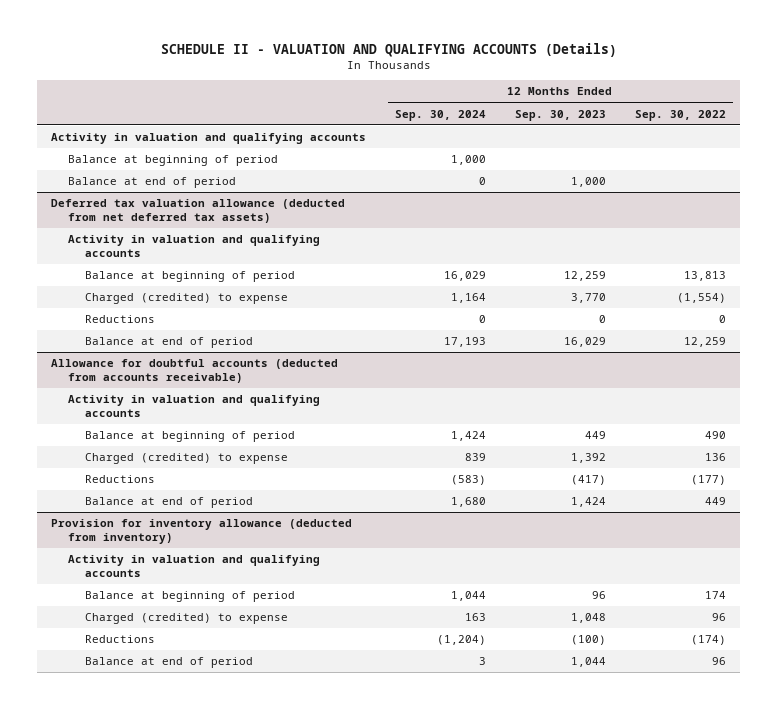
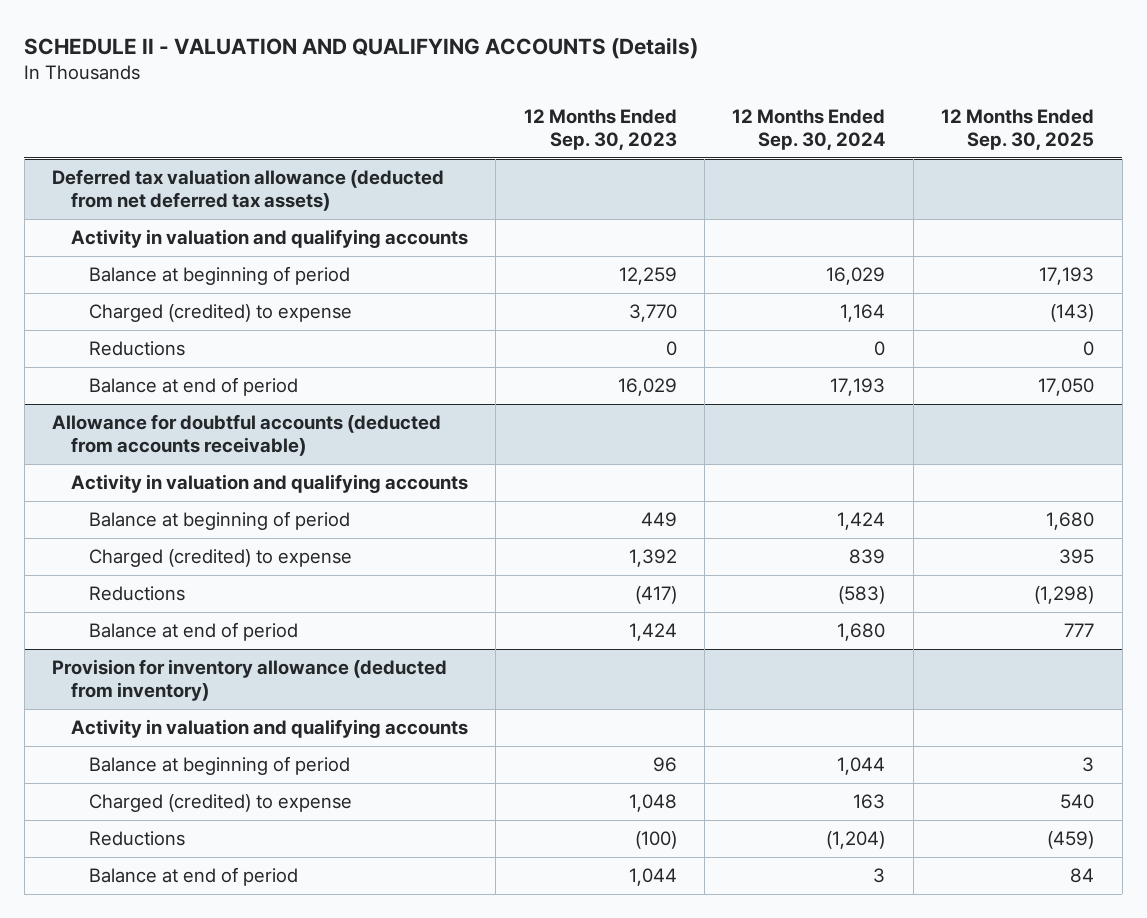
- | 12 Months Ended Sep. 30, 2024 | 12 Months Ended Sep. 30, 2023 | 12 Months Ended Sep. 30, 2022
+ | 12 Months Ended Sep. 30, 2023 | 12 Months Ended Sep. 30, 2024 | 12 Months Ended Sep. 30, 2025
- Activity in valuation and qualifying accounts
- Balance at beginning of period | 1,000 | |
- Balance at end of period | 0 | 1,000 |

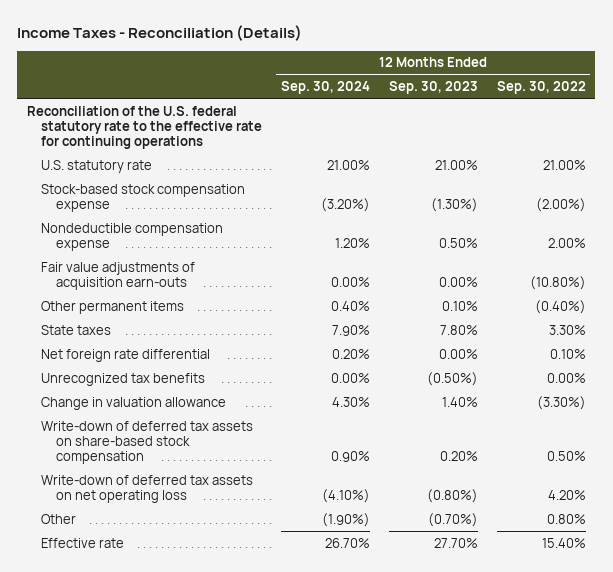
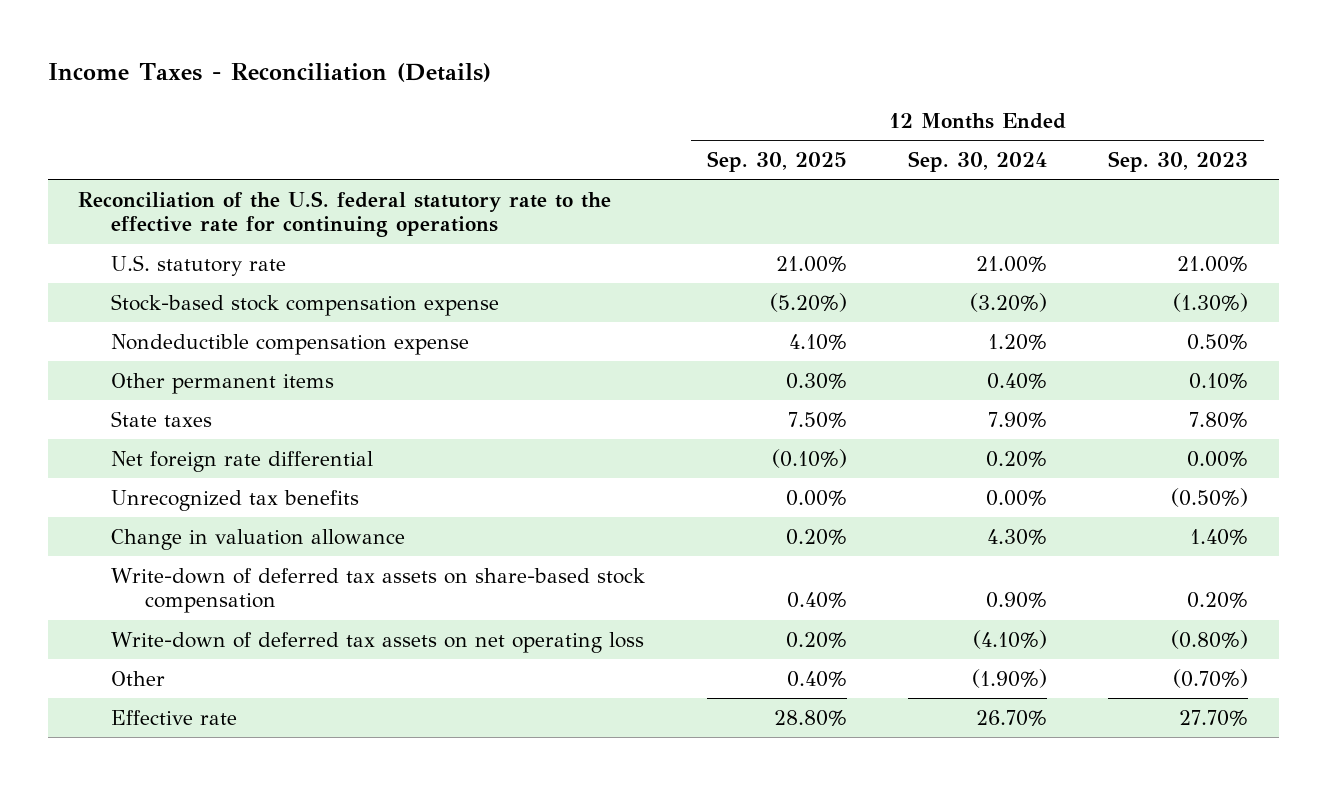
- | 12 Months Ended Sep. 30, 2024 | 12 Months Ended Sep. 30, 2023 | 12 Months Ended Sep. 30, 2022
+ | 12 Months Ended Sep. 30, 2025 | 12 Months Ended Sep. 30, 2024 | 12 Months Ended Sep. 30, 2023
- Fair value adjustments of acquisition earn-outs | 0.00% | 0.00% | (10.80%)

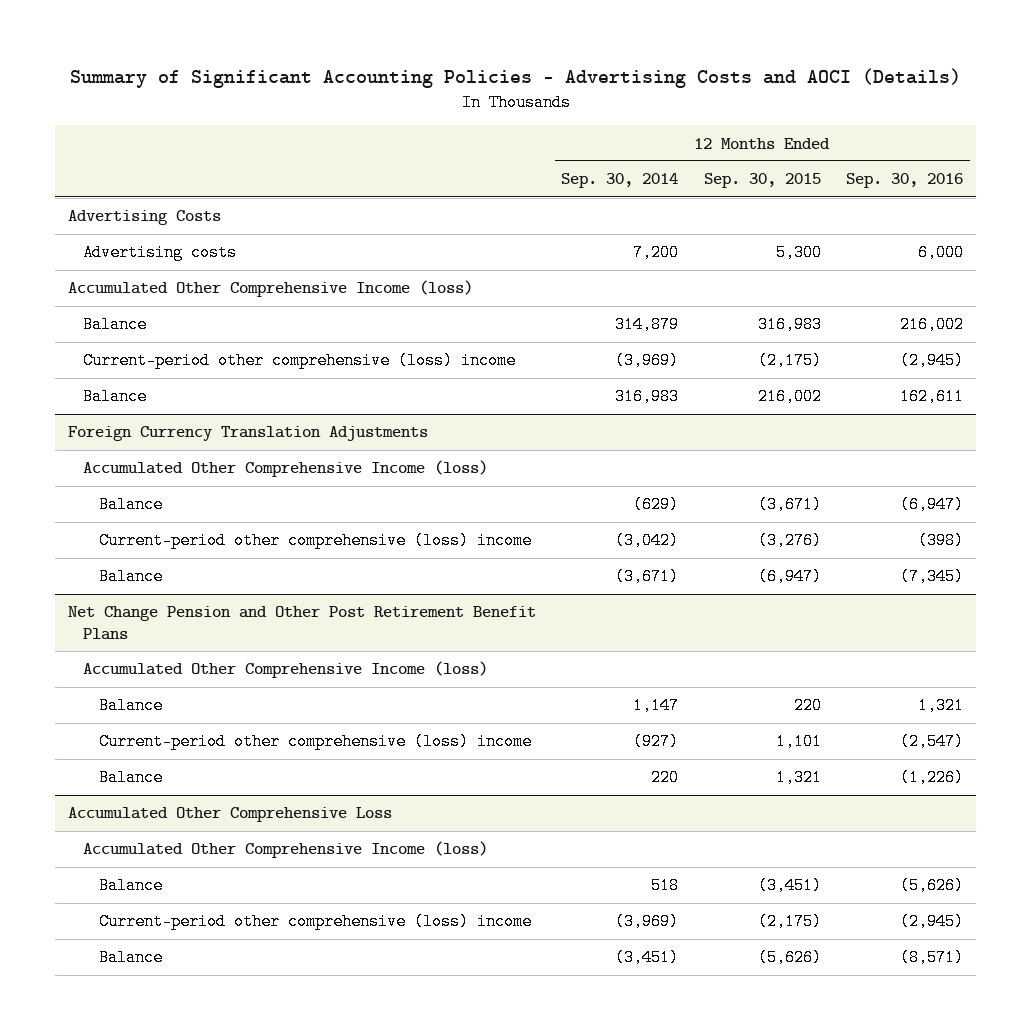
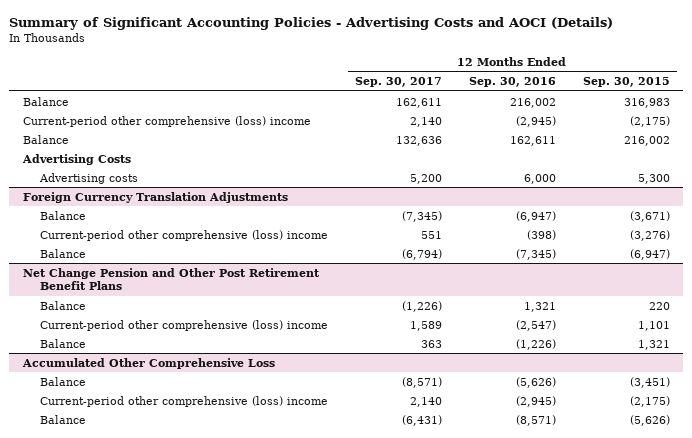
- | 12 Months Ended Sep. 30, 2014 | 12 Months Ended Sep. 30, 2015 | 12 Months Ended Sep. 30, 2016
+ | 12 Months Ended Sep. 30, 2017 | 12 Months Ended Sep. 30, 2016 | 12 Months Ended Sep. 30, 2015
- Accumulated Other Comprehensive Income (loss)
moved down: Advertising Costs
moved down: Advertising costs | 5,200 | 6,000 | 5,300
@ Foreign Currency Translation Adjustments
- Accumulated Other Comprehensive Income (loss)
@ Net Change Pension and Other Post Retirement Benefit Plans
- Accumulated Other Comprehensive Income (loss)
@ Accumulated Other Comprehensive Loss
- Accumulated Other Comprehensive Income (loss)

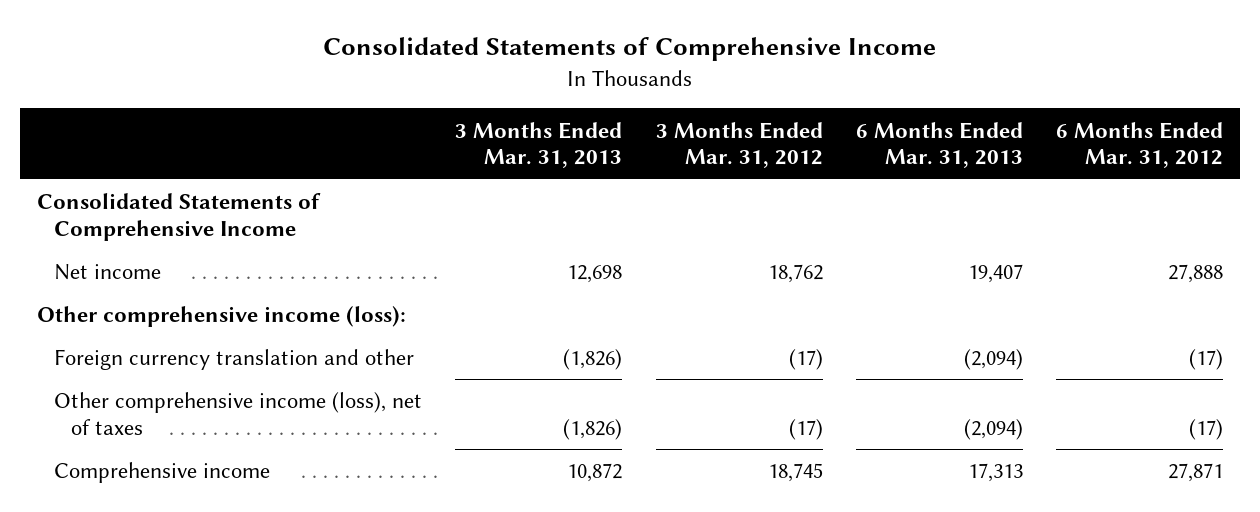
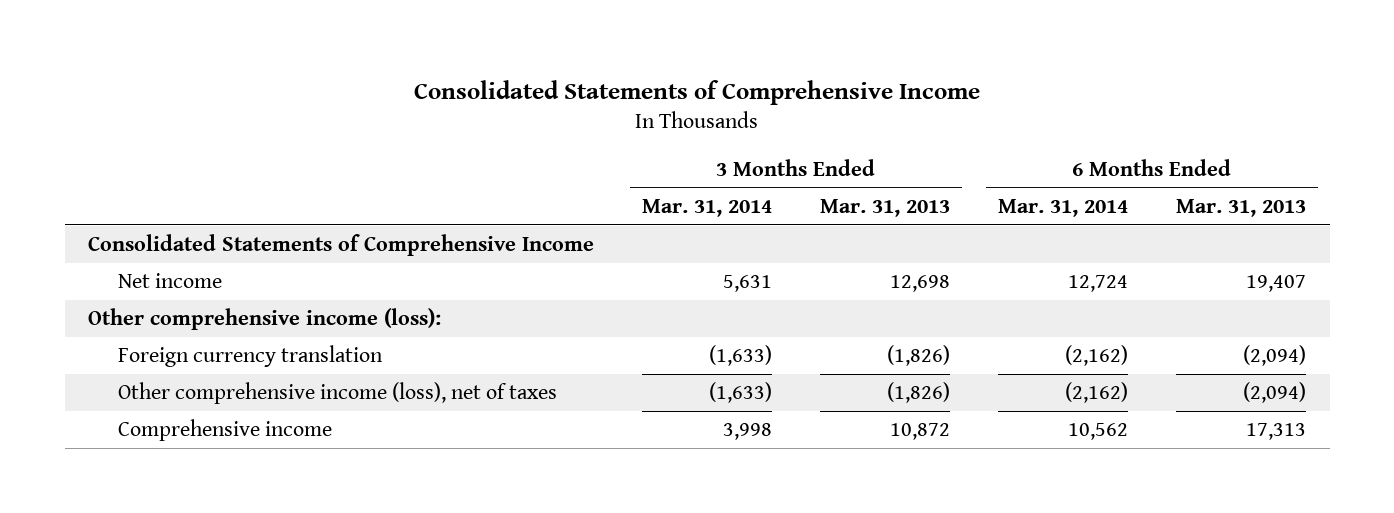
- | 3 Months Ended Mar. 31, 2013 | 3 Months Ended Mar. 31, 2012 | 6 Months Ended Mar. 31, 2013 | 6 Months Ended Mar. 31, 2012
+ | 3 Months Ended Mar. 31, 2014 | 3 Months Ended Mar. 31, 2013 | 6 Months Ended Mar. 31, 2014 | 6 Months Ended Mar. 31, 2013
- Foreign currency translation and other | (1,826) | (17) | (2,094) | (17)
+ Foreign currency translation | (1,633) | (1,826) | (2,162) | (2,094)

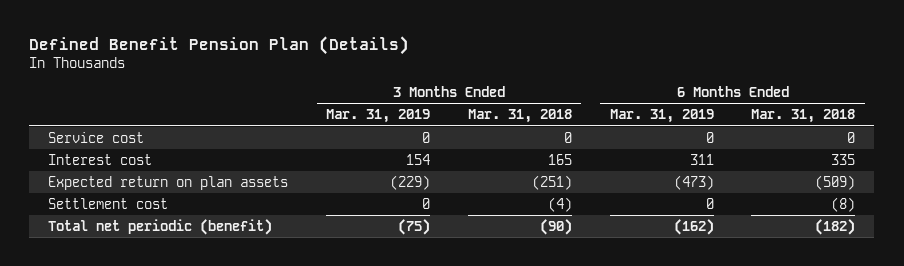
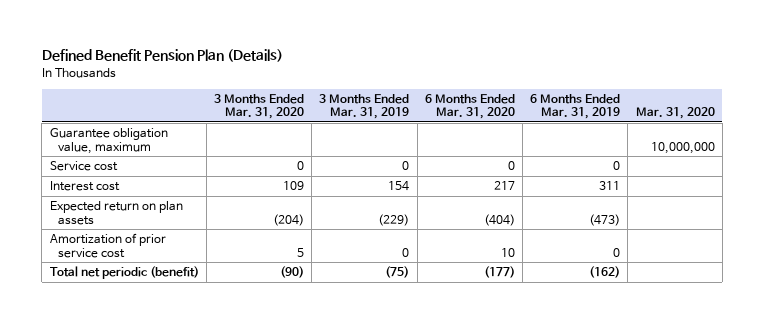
- | 3 Months Ended Mar. 31, 2019 | 3 Months Ended Mar. 31, 2018 | 6 Months Ended Mar. 31, 2019 | 6 Months Ended Mar. 31, 2018
+ | 3 Months Ended Mar. 31, 2020 | 3 Months Ended Mar. 31, 2019 | 6 Months Ended Mar. 31, 2020 | 6 Months Ended Mar. 31, 2019 | Mar. 31, 2020
+ Guarantee obligation value, maximum | | | | | 10,000,000
- Settlement cost | 0 | (4) | 0 | (8)
+ Amortization of prior service cost | 5 | 0 | 10 | 0 |

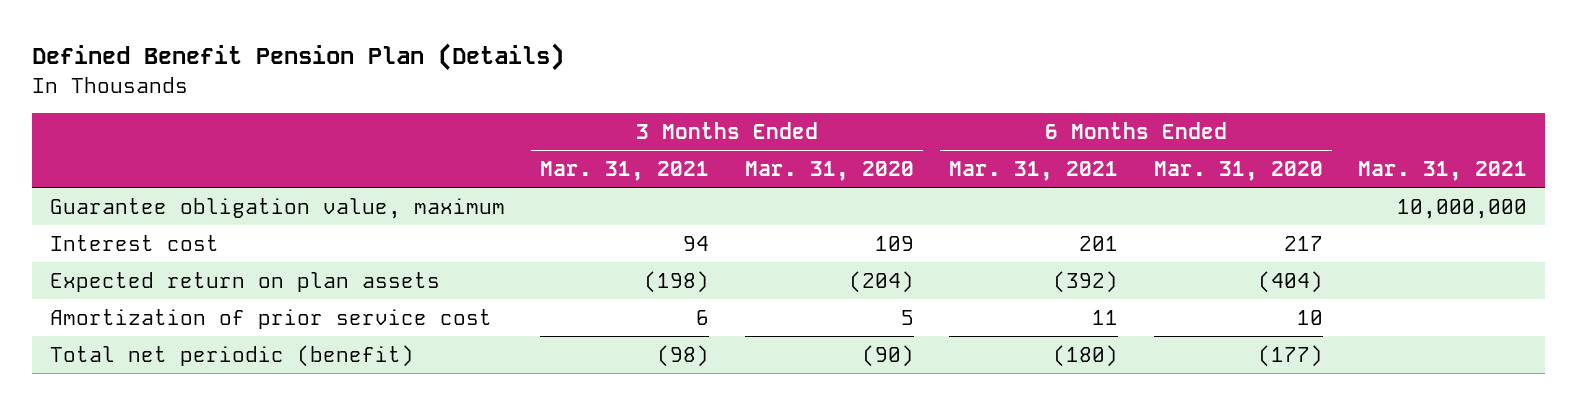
- | 3 Months Ended Mar. 31, 2020 | 3 Months Ended Mar. 31, 2019 | 6 Months Ended Mar. 31, 2020 | 6 Months Ended Mar. 31, 2019 | Mar. 31, 2020
+ | 3 Months Ended Mar. 31, 2021 | 3 Months Ended Mar. 31, 2020 | 6 Months Ended Mar. 31, 2021 | 6 Months Ended Mar. 31, 2020 | Mar. 31, 2021
- Service cost | 0 | 0 | 0 | 0 |

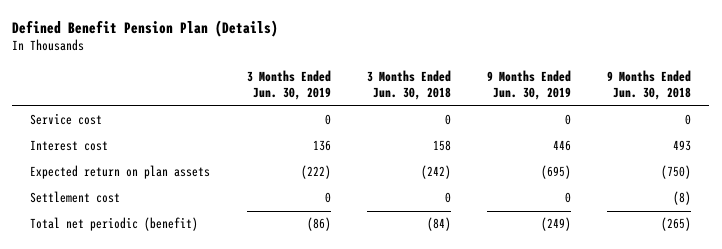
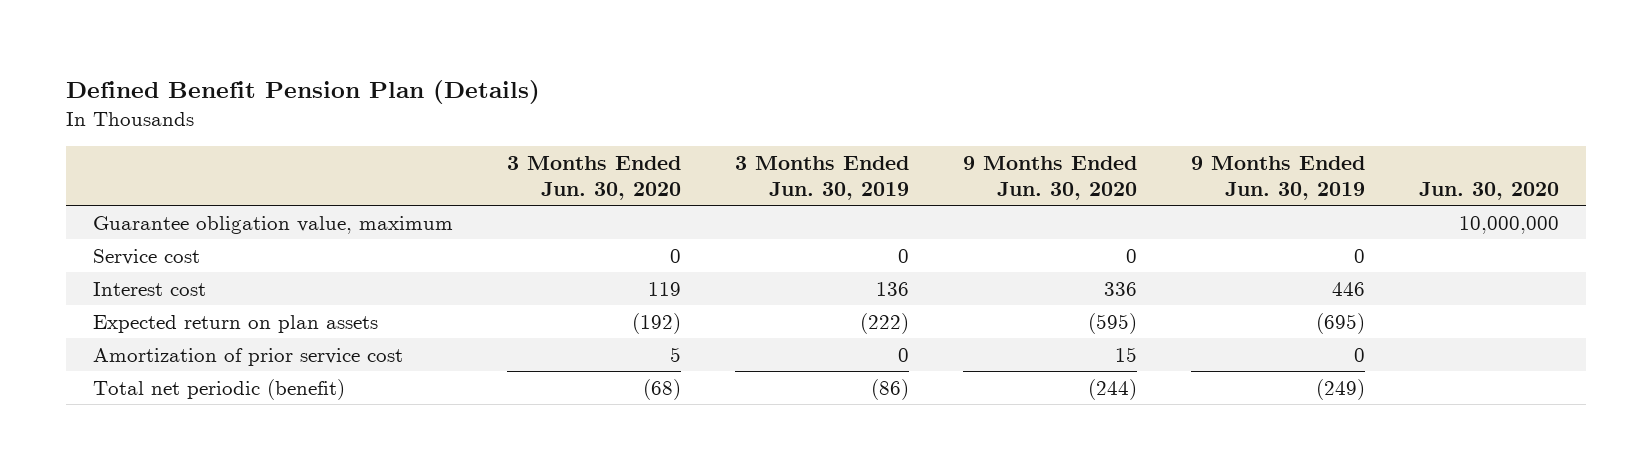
- | 3 Months Ended Jun. 30, 2019 | 3 Months Ended Jun. 30, 2018 | 9 Months Ended Jun. 30, 2019 | 9 Months Ended Jun. 30, 2018
+ | 3 Months Ended Jun. 30, 2020 | 3 Months Ended Jun. 30, 2019 | 9 Months Ended Jun. 30, 2020 | 9 Months Ended Jun. 30, 2019 | Jun. 30, 2020
+ Guarantee obligation value, maximum | | | | | 10,000,000
- Settlement cost | 0 | 0 | 0 | (8)
+ Amortization of prior service cost | 5 | 0 | 15 | 0 |

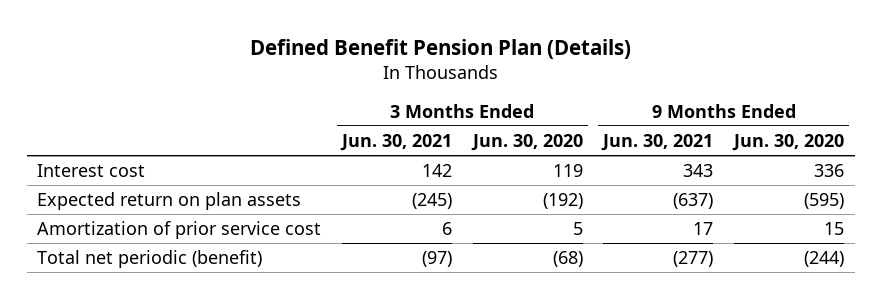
- | 3 Months Ended Jun. 30, 2020 | 3 Months Ended Jun. 30, 2019 | 9 Months Ended Jun. 30, 2020 | 9 Months Ended Jun. 30, 2019 | Jun. 30, 2020
+ | 3 Months Ended Jun. 30, 2021 | 3 Months Ended Jun. 30, 2020 | 9 Months Ended Jun. 30, 2021 | 9 Months Ended Jun. 30, 2020
- Guarantee obligation value, maximum | | | | | 10,000,000
- Service cost | 0 | 0 | 0 | 0 |

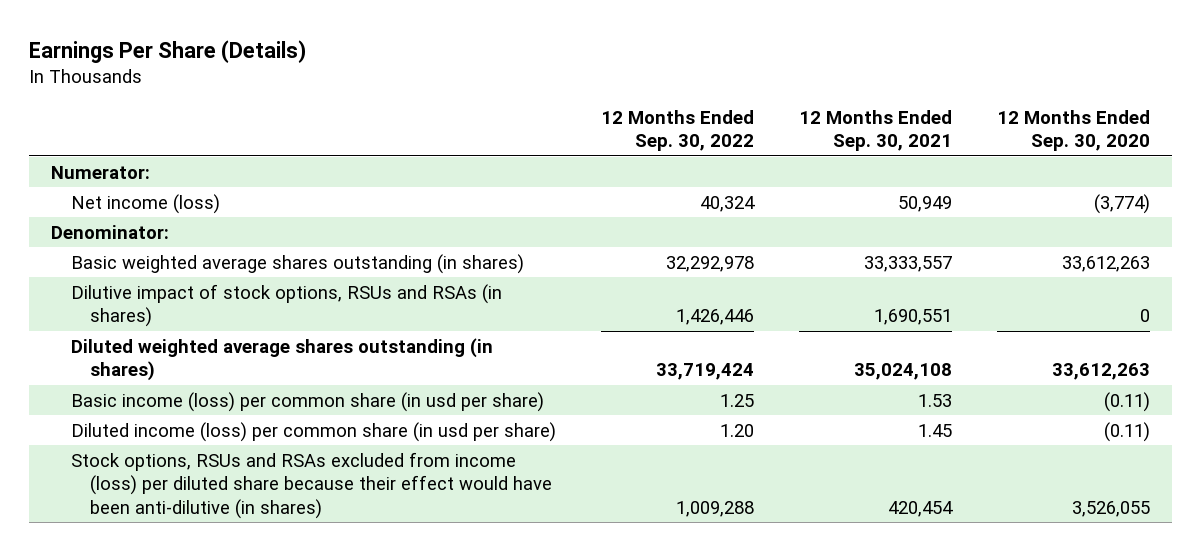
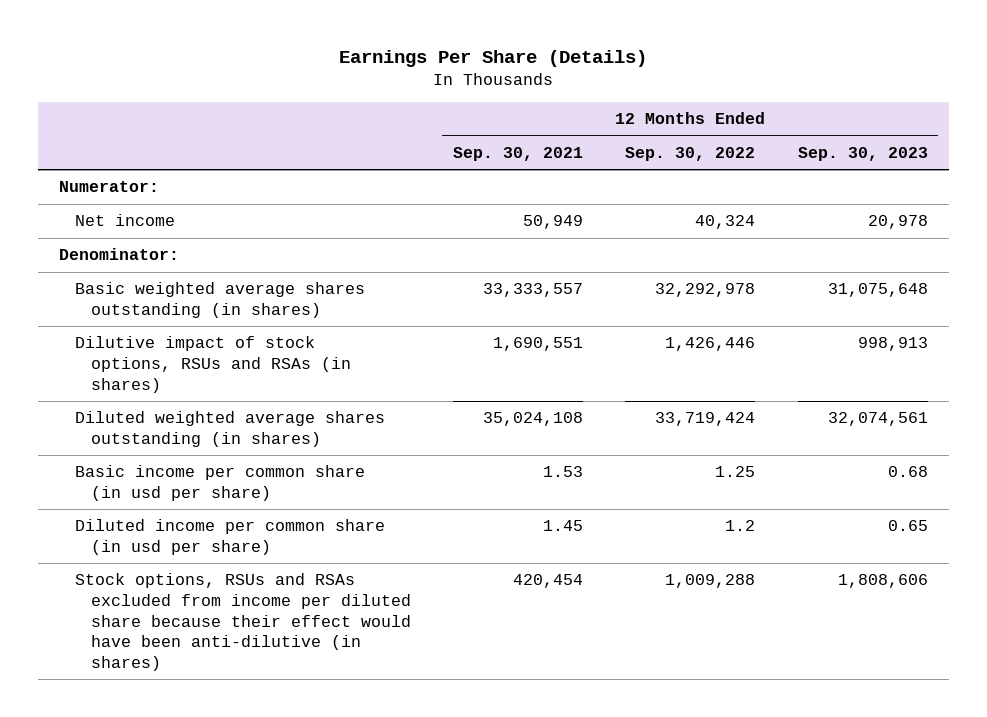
- | 12 Months Ended Sep. 30, 2022 | 12 Months Ended Sep. 30, 2021 | 12 Months Ended Sep. 30, 2020
+ | 12 Months Ended Sep. 30, 2021 | 12 Months Ended Sep. 30, 2022 | 12 Months Ended Sep. 30, 2023
- Net income (loss) | 40,324 | 50,949 | (3,774)
+ Net income | 50,949 | 40,324 | 20,978
- Basic income (loss) per common share (in usd per share) | 1.25 | 1.53 | (0.11)
- Diluted income (loss) per common share (in usd per share) | 1.20 | 1.45 | (0.11)
- Stock options, RSUs and RSAs excluded from income (loss) per diluted share because their effect would have been anti-dilutive (in shares) | 1,009,288 | 420,454 | 3,526,055
+ Basic income per common share (in usd per share) | 1.53 | 1.25 | 0.68
+ Diluted income per common share (in usd per share) | 1.45 | 1.2 | 0.65
+ Stock options, RSUs and RSAs excluded from income per diluted share because their effect would have been anti-dilutive (in shares) | 420,454 | 1,009,288 | 1,808,606

